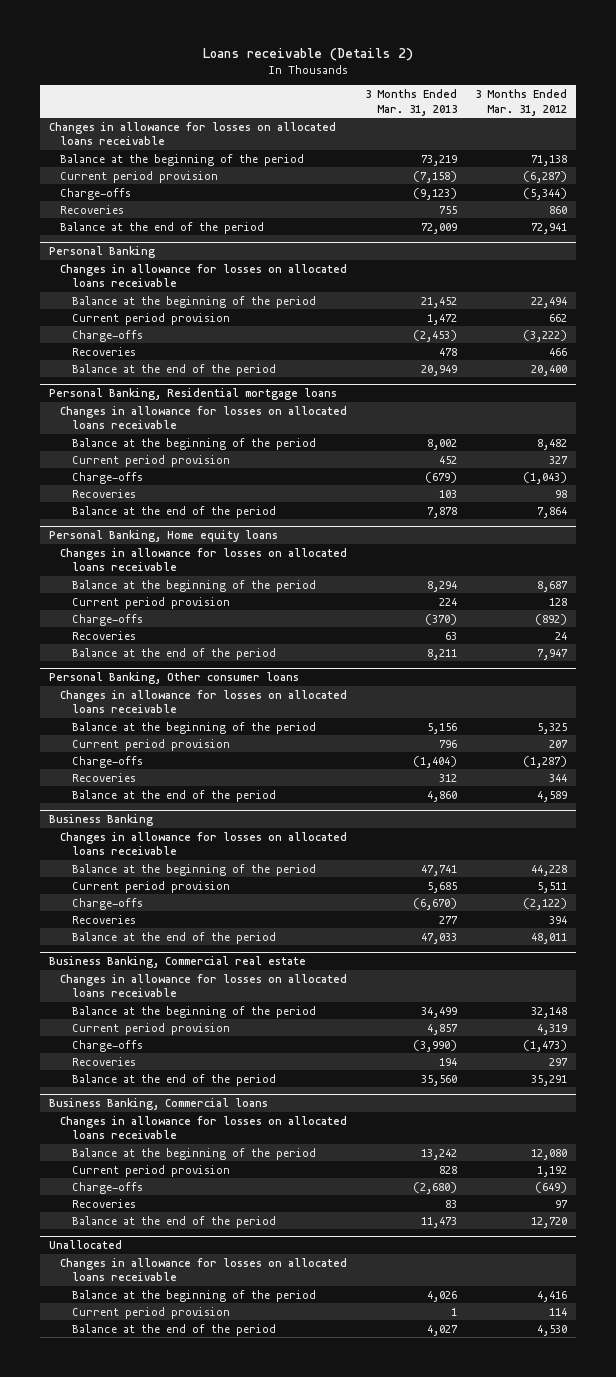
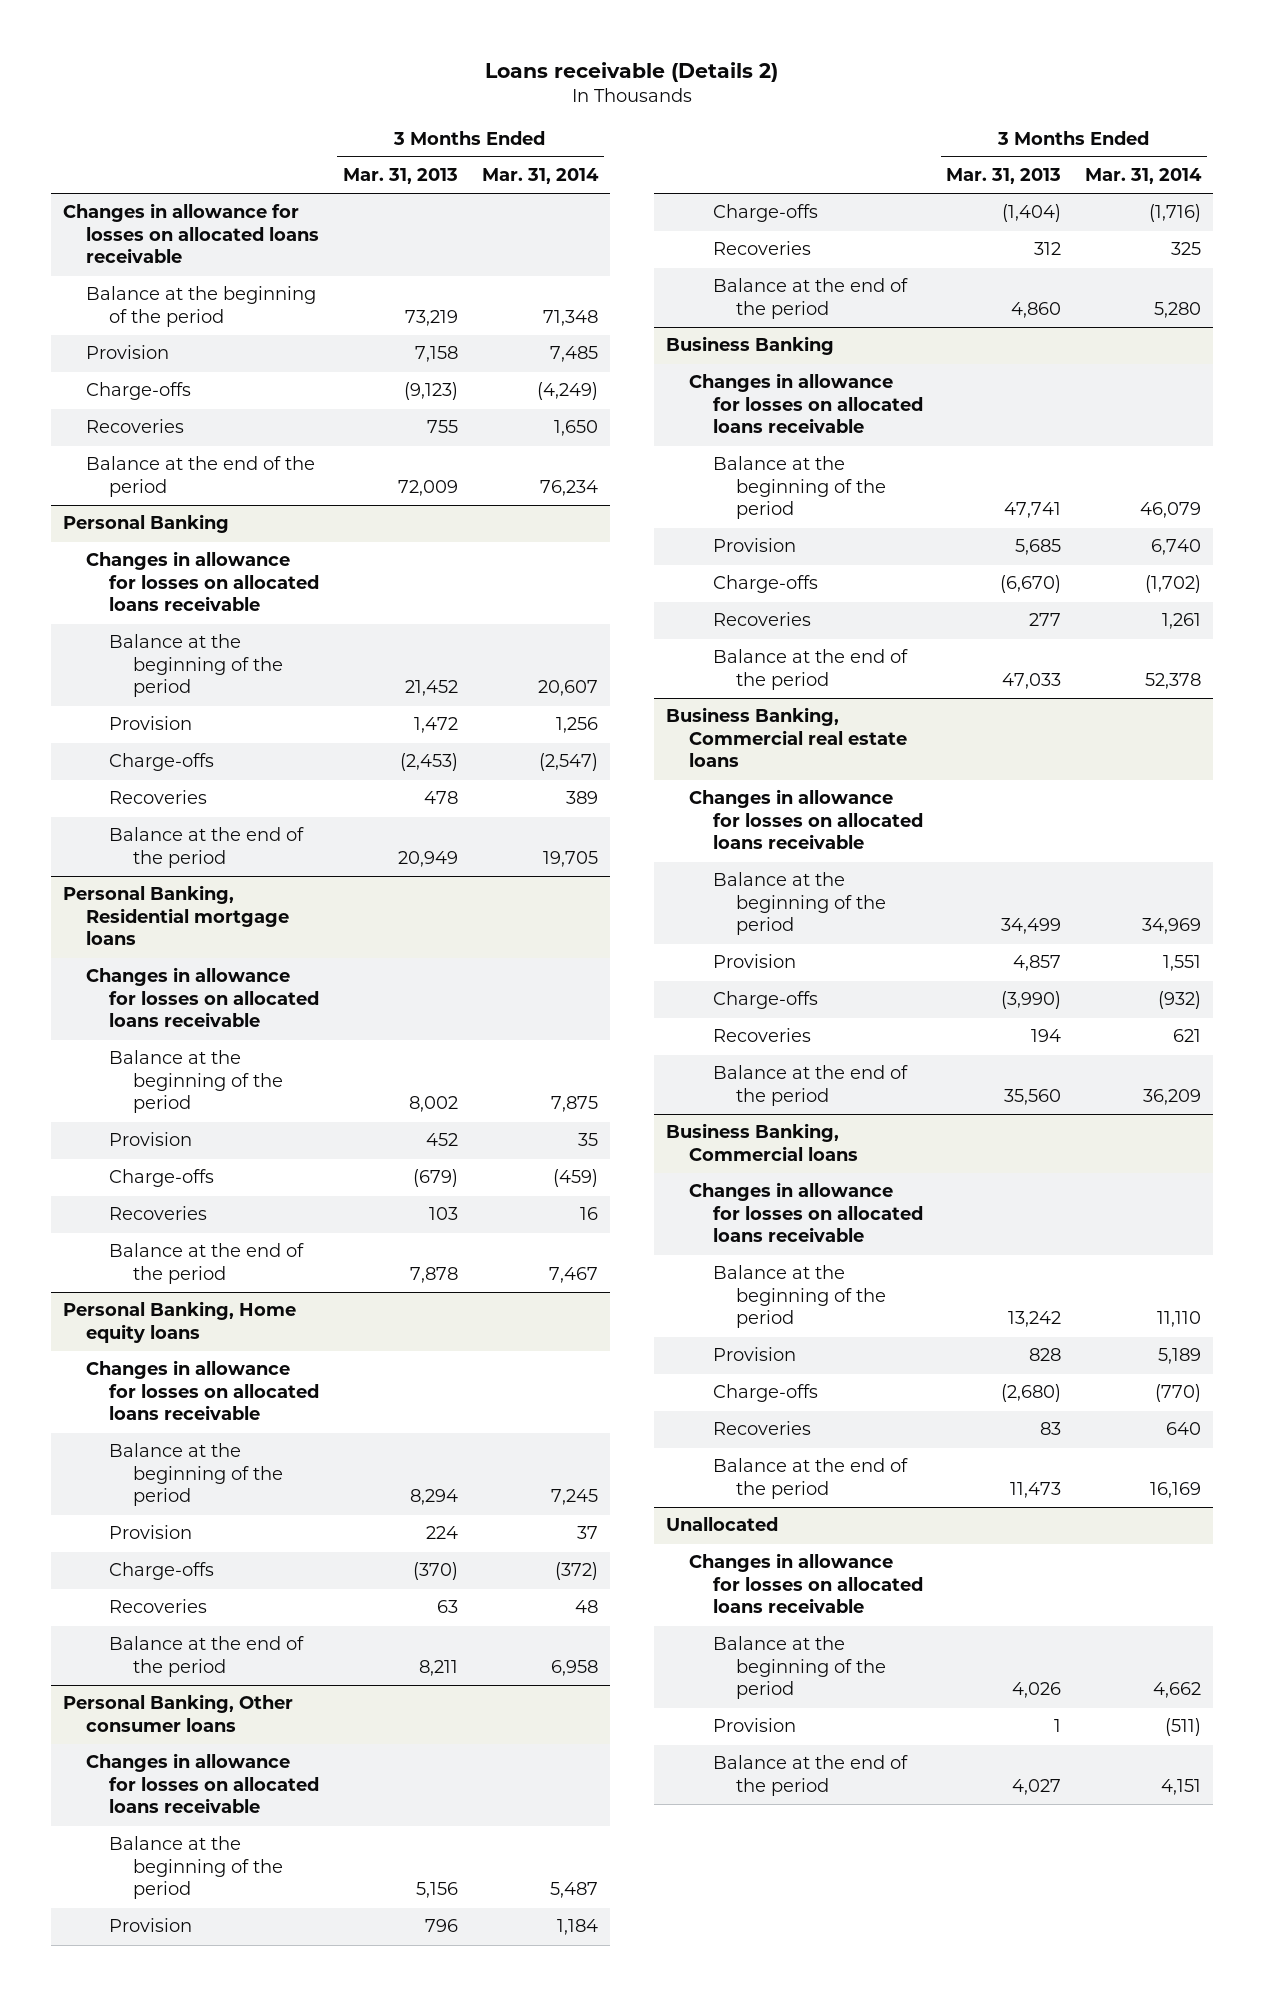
- | 3 Months Ended Mar. 31, 2013 | 3 Months Ended Mar. 31, 2012
+ | 3 Months Ended Mar. 31, 2013 | 3 Months Ended Mar. 31, 2014
- Current period provision | (7,158) | (6,287)
+ Provision | 7,158 | 7,485
@ Personal Banking
- Current period provision | 1,472 | 662
+ Provision | 1,472 | 1,256
@ Personal Banking, Residential mortgage loans
- Current period provision | 452 | 327
+ Provision | 452 | 35
@ Personal Banking, Home equity loans
- Current period provision | 224 | 128
+ Provision | 224 | 37
@ Personal Banking, Other consumer loans
- Current period provision | 796 | 207
+ Provision | 796 | 1,184
@ Business Banking
- Current period provision | 5,685 | 5,511
+ Provision | 5,685 | 6,740
- Business Banking, Commercial real estate
+ Business Banking, Commercial real estate loans
- Current period provision | 4,857 | 4,319
+ Provision | 4,857 | 1,551
@ Business Banking, Commercial loans
- Current period provision | 828 | 1,192
+ Provision | 828 | 5,189
@ Unallocated
- Current period provision | 1 | 114
+ Provision | 1 | (511)

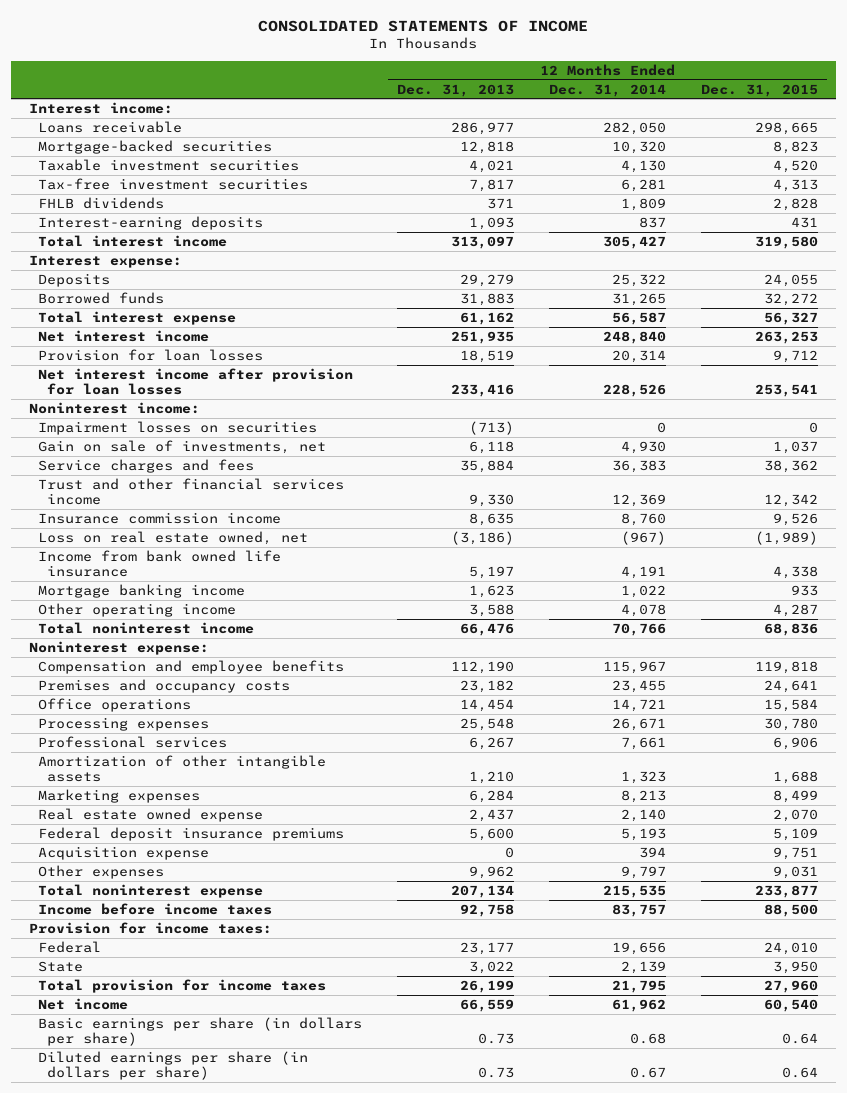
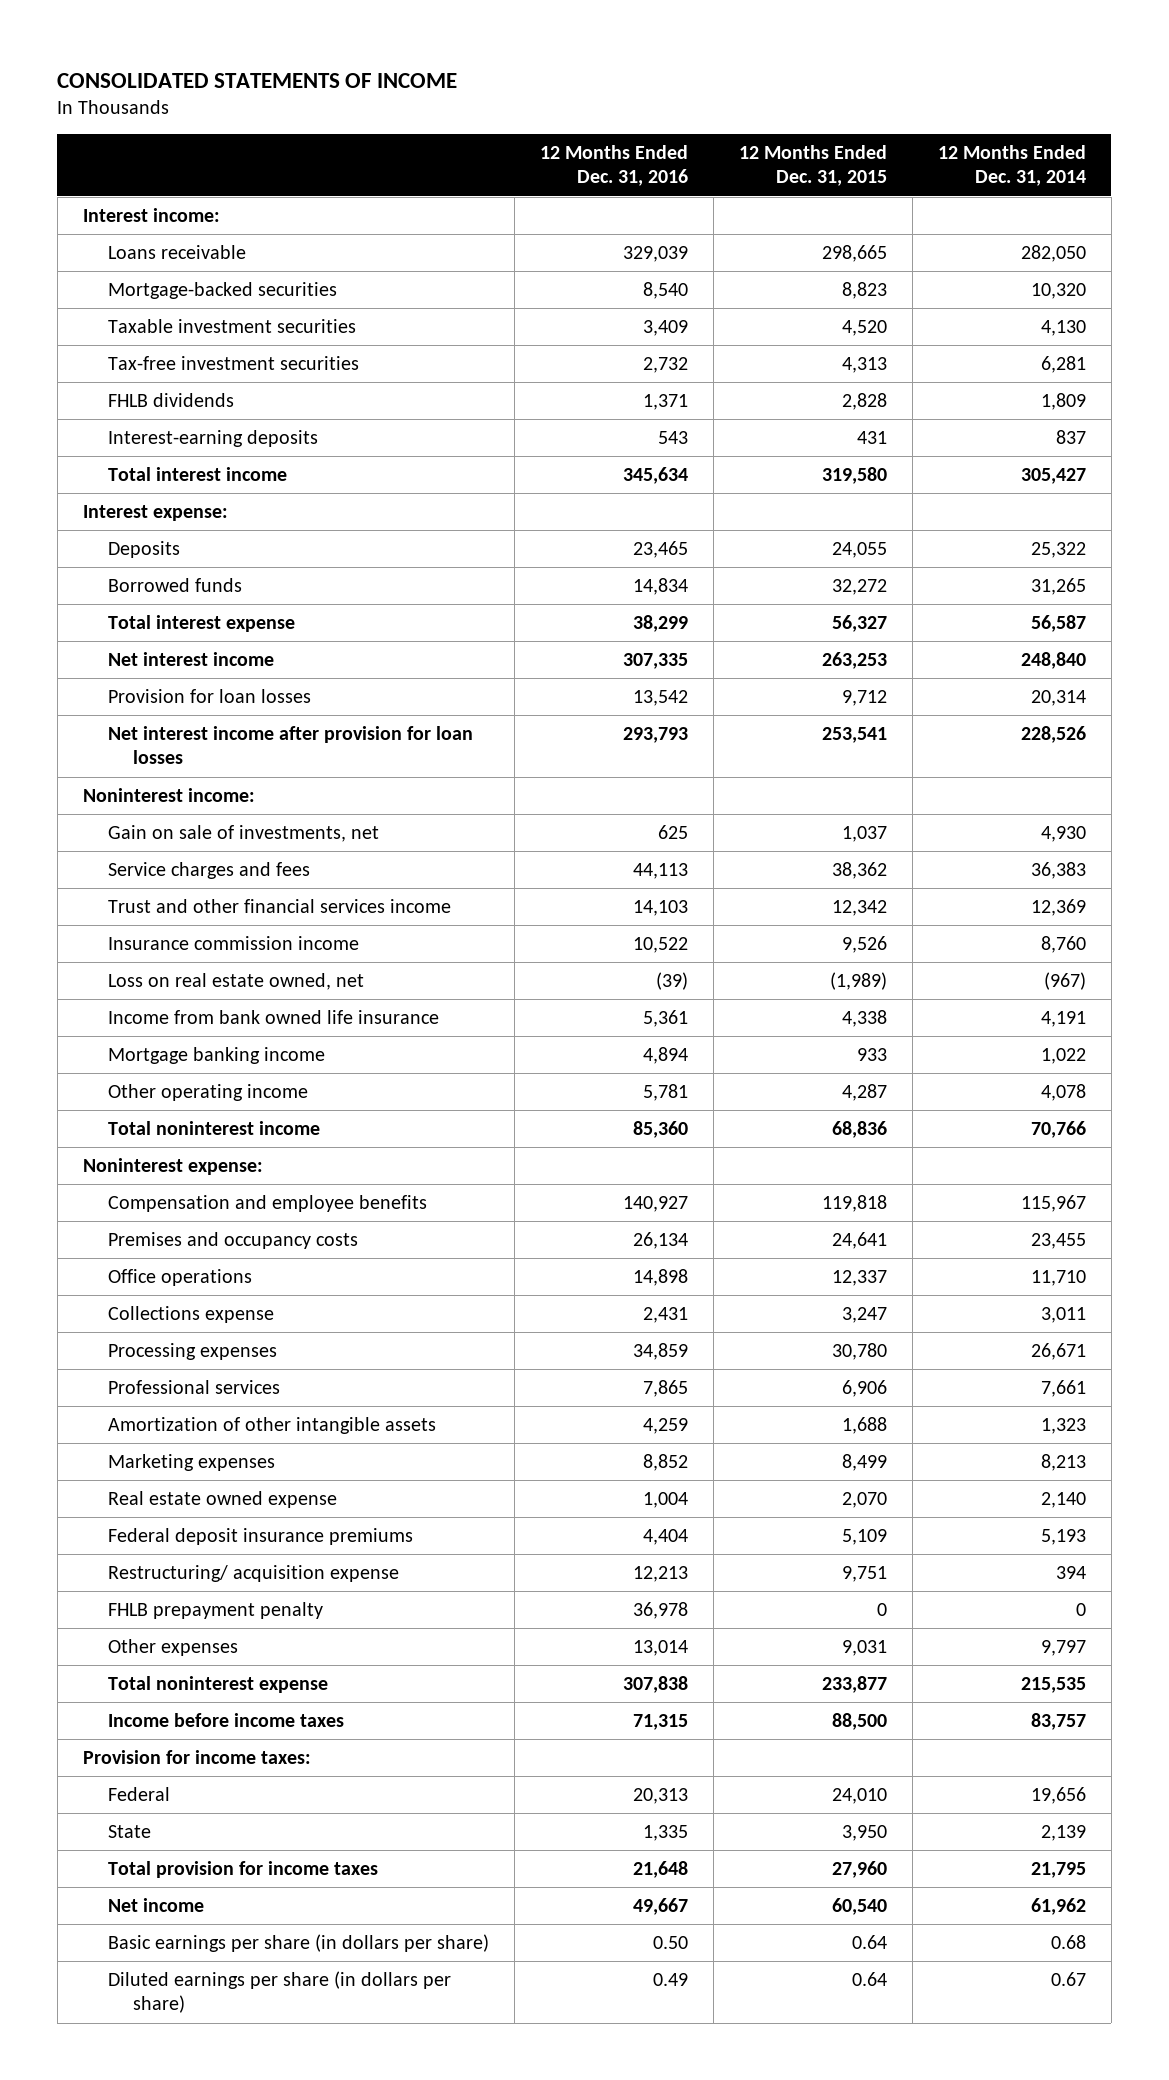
- | 12 Months Ended Dec. 31, 2013 | 12 Months Ended Dec. 31, 2014 | 12 Months Ended Dec. 31, 2015
+ | 12 Months Ended Dec. 31, 2016 | 12 Months Ended Dec. 31, 2015 | 12 Months Ended Dec. 31, 2014
- Impairment losses on securities | (713) | 0 | 0
- Office operations | 14,454 | 14,721 | 15,584
+ Office operations | 14,898 | 12,337 | 11,710
+ Collections expense | 2,431 | 3,247 | 3,011
- Acquisition expense | 0 | 394 | 9,751
+ Restructuring/ acquisition expense | 12,213 | 9,751 | 394
+ FHLB prepayment penalty | 36,978 | 0 | 0

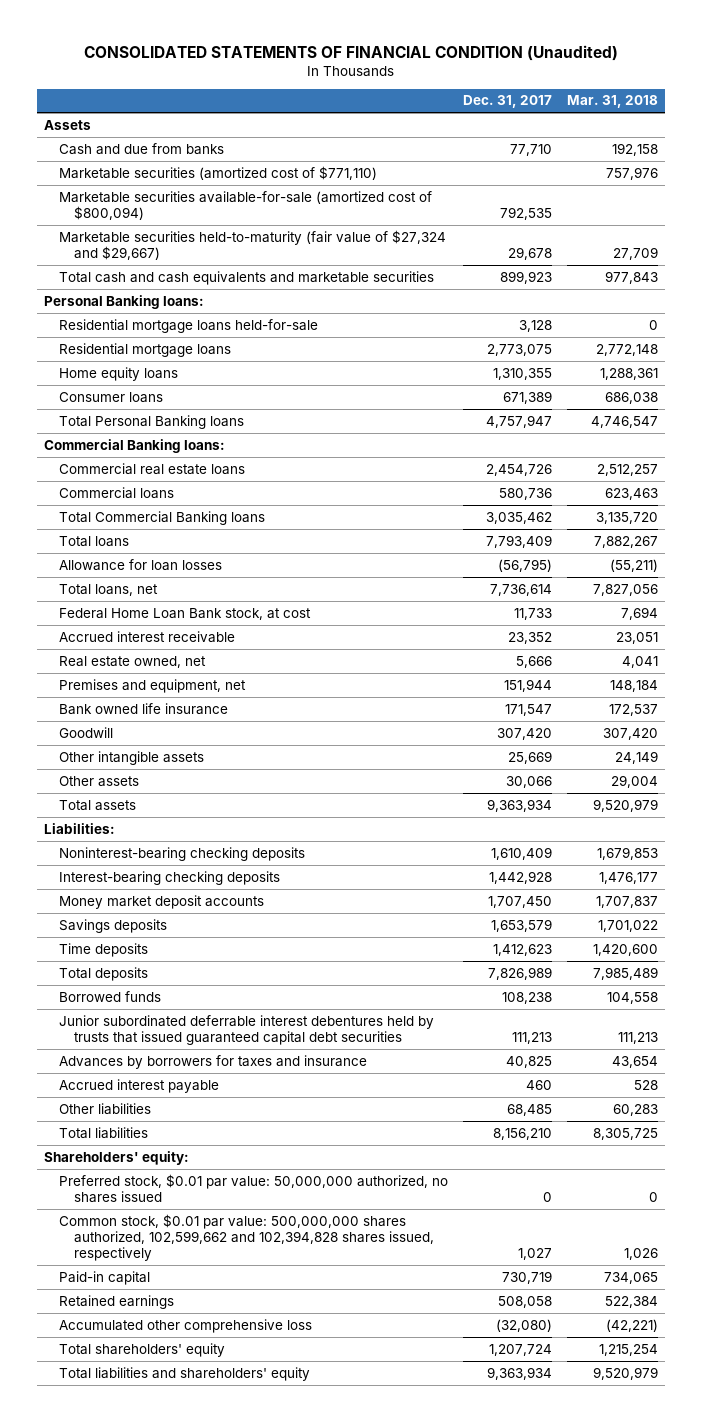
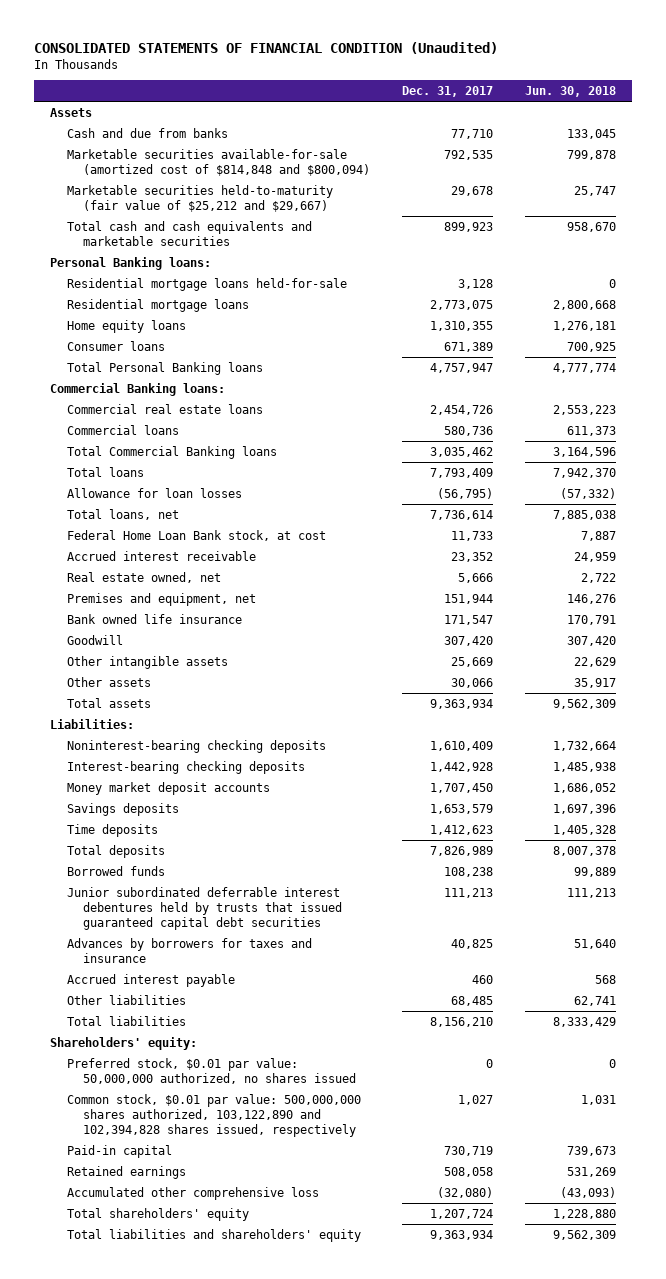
- | Dec. 31, 2017 | Mar. 31, 2018
+ | Dec. 31, 2017 | Jun. 30, 2018
- Marketable securities (amortized cost of $771,110) | | 757,976
- Marketable securities available-for-sale (amortized cost of $800,094) | 792,535 |
- Marketable securities held-to-maturity (fair value of $27,324 and $29,667) | 29,678 | 27,709
+ Marketable securities available-for-sale (amortized cost of $814,848 and $800,094) | 792,535 | 799,878
+ Marketable securities held-to-maturity (fair value of $25,212 and $29,667) | 29,678 | 25,747
- Common stock, $0.01 par value: 500,000,000 shares authorized, 102,599,662 and 102,394,828 shares issued, respectively | 1,027 | 1,026
+ Common stock, $0.01 par value: 500,000,000 shares authorized, 103,122,890 and 102,394,828 shares issued, respectively | 1,027 | 1,031

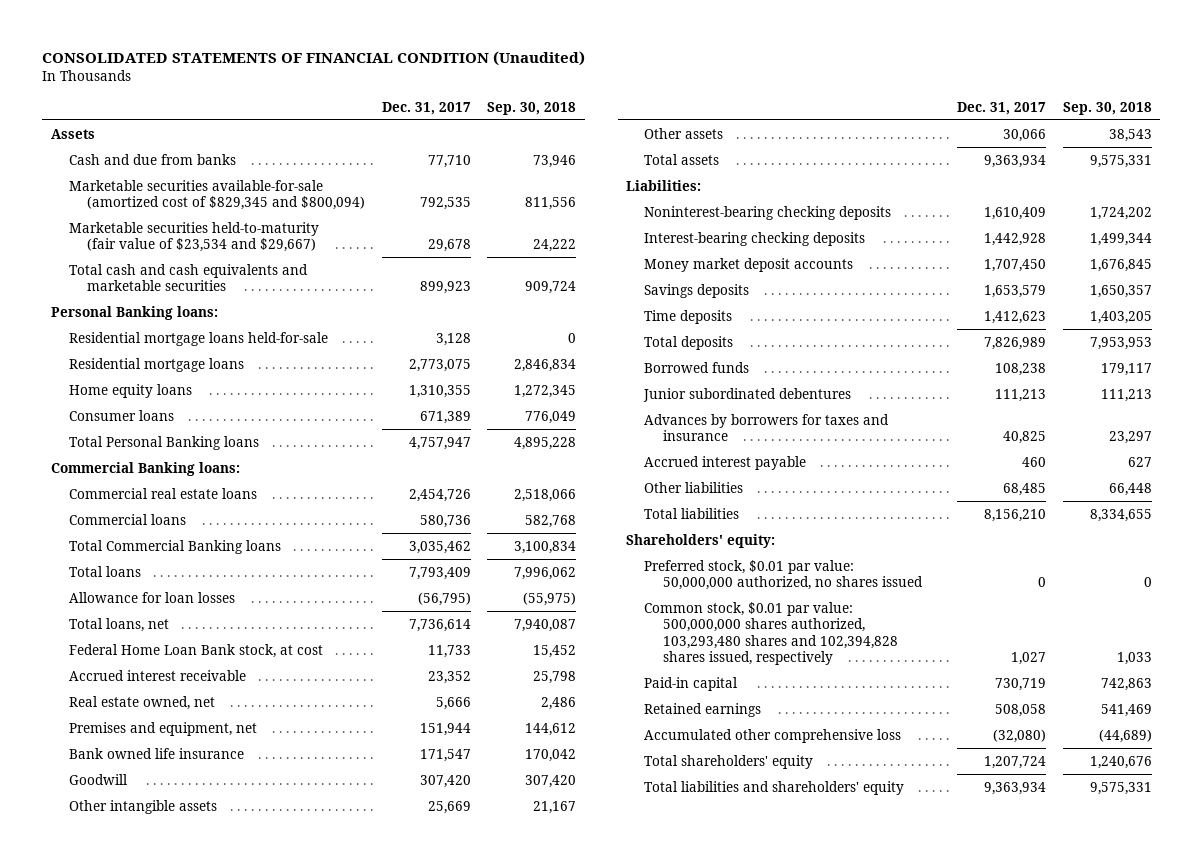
- | Dec. 31, 2017 | Jun. 30, 2018
+ | Dec. 31, 2017 | Sep. 30, 2018
- Marketable securities available-for-sale (amortized cost of $814,848 and $800,094) | 792,535 | 799,878
- Marketable securities held-to-maturity (fair value of $25,212 and $29,667) | 29,678 | 25,747
+ Marketable securities available-for-sale (amortized cost of $829,345 and $800,094) | 792,535 | 811,556
+ Marketable securities held-to-maturity (fair value of $23,534 and $29,667) | 29,678 | 24,222
- Junior subordinated deferrable interest debentures held by trusts that issued guaranteed capital debt securities | 111,213 | 111,213
+ Junior subordinated debentures | 111,213 | 111,213
- Common stock, $0.01 par value: 500,000,000 shares authorized, 103,122,890 and 102,394,828 shares issued, respectively | 1,027 | 1,031
+ Common stock, $0.01 par value: 500,000,000 shares authorized, 103,293,480 shares and 102,394,828 shares issued, respectively | 1,027 | 1,033

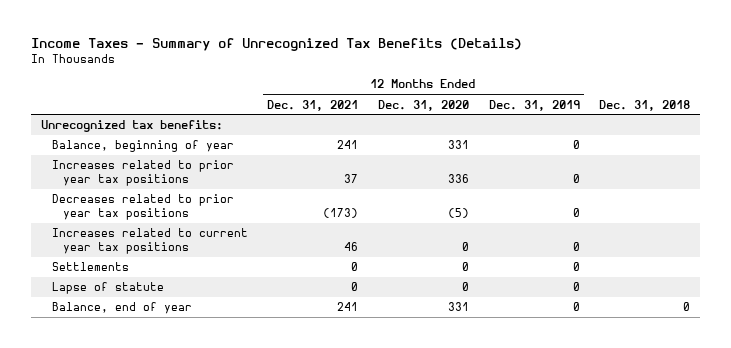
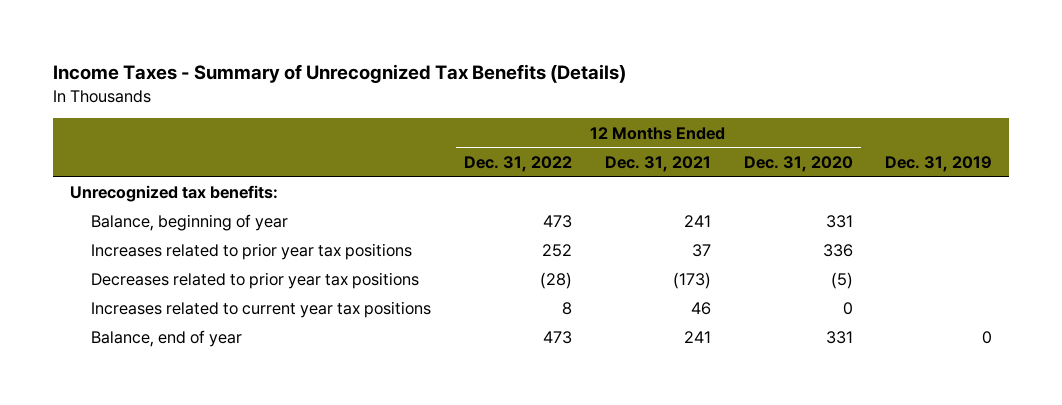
- | 12 Months Ended Dec. 31, 2021 | 12 Months Ended Dec. 31, 2020 | 12 Months Ended Dec. 31, 2019 | Dec. 31, 2018
+ | 12 Months Ended Dec. 31, 2022 | 12 Months Ended Dec. 31, 2021 | 12 Months Ended Dec. 31, 2020 | Dec. 31, 2019
- Settlements | 0 | 0 | 0 |
- Lapse of statute | 0 | 0 | 0 |

